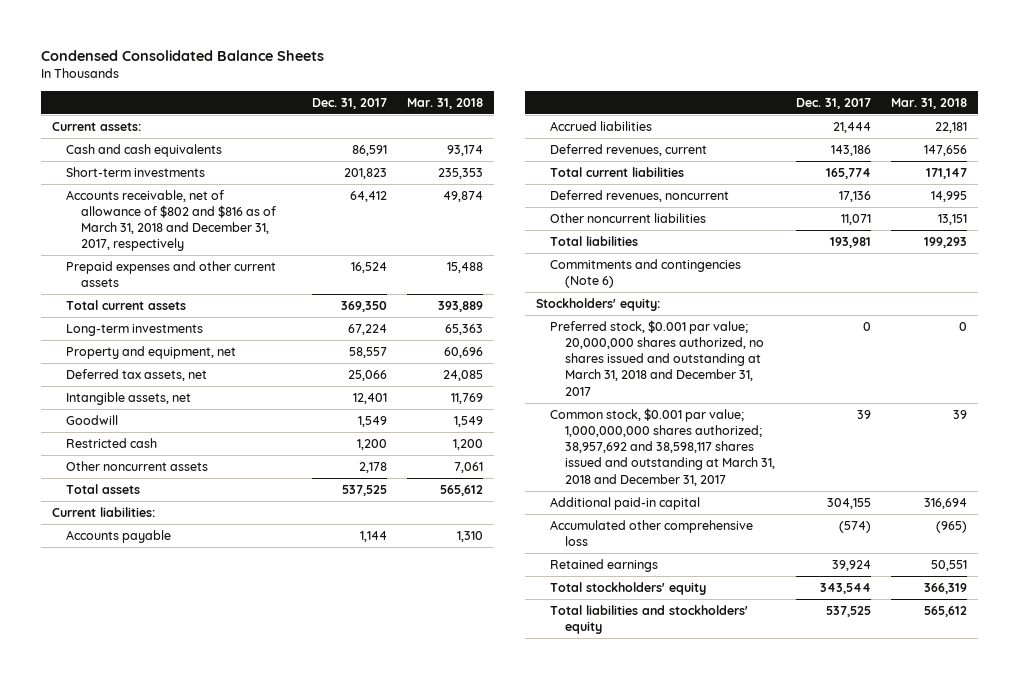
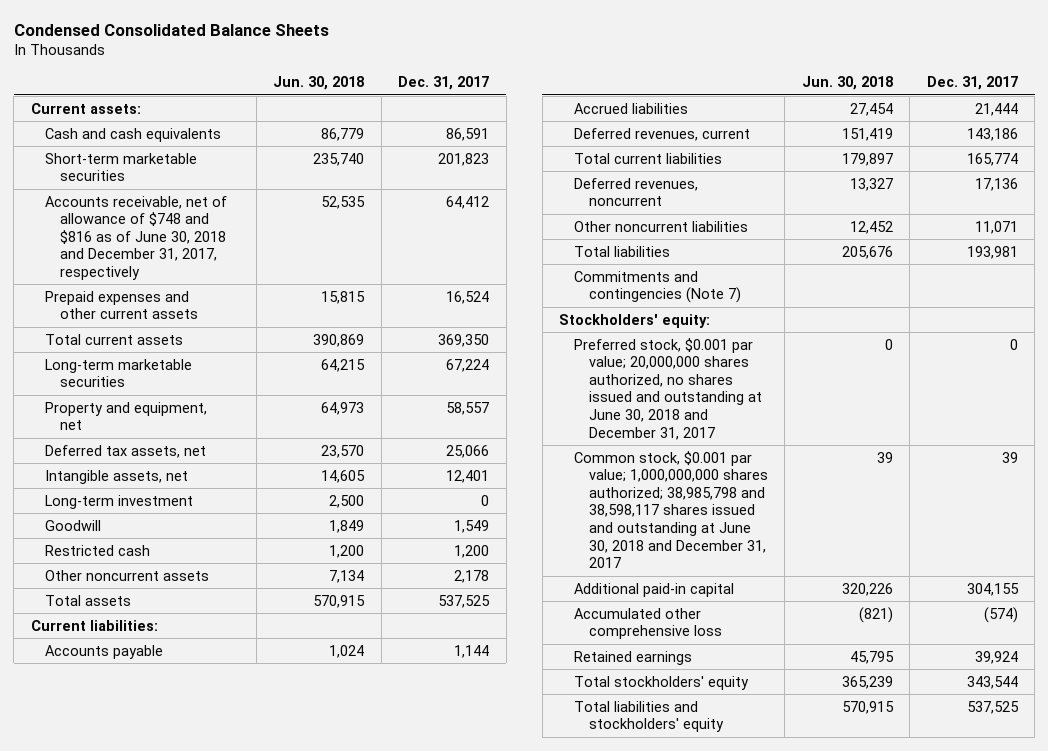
- | Dec. 31, 2017 | Mar. 31, 2018
+ | Jun. 30, 2018 | Dec. 31, 2017
- Short-term investments | 201,823 | 235,353
- Accounts receivable, net of allowance of $802 and $816 as of March 31, 2018 and December 31, 2017, respectively | 64,412 | 49,874
+ Short-term marketable securities | 235,740 | 201,823
+ Accounts receivable, net of allowance of $748 and $816 as of June 30, 2018 and December 31, 2017, respectively | 52,535 | 64,412
- Long-term investments | 67,224 | 65,363
+ Long-term marketable securities | 64,215 | 67,224
+ Long-term investment | 2,500 | 0
- Commitments and contingencies (Note 6)
+ Commitments and contingencies (Note 7)
- Preferred stock, $0.001 par value; 20,000,000 shares authorized, no shares issued and outstanding at March 31, 2018 and December 31, 2017 | 0 | 0
- Common stock, $0.001 par value; 1,000,000,000 shares authorized; 38,957,692 and 38,598,117 shares issued and outstanding at March 31, 2018 and December 31, 2017 | 39 | 39
+ Preferred stock, $0.001 par value; 20,000,000 shares authorized, no shares issued and outstanding at June 30, 2018 and December 31, 2017 | 0 | 0
+ Common stock, $0.001 par value; 1,000,000,000 shares authorized; 38,985,798 and 38,598,117 shares issued and outstanding at June 30, 2018 and December 31, 2017 | 39 | 39

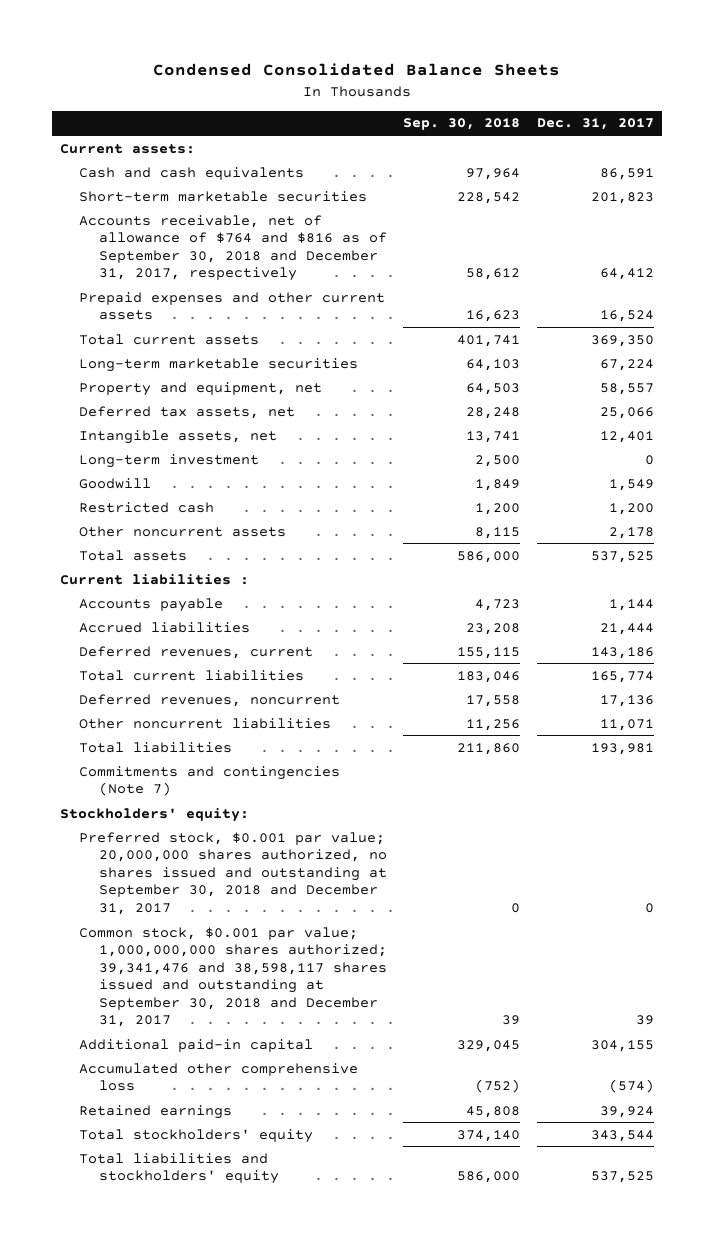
- | Jun. 30, 2018 | Dec. 31, 2017
+ | Sep. 30, 2018 | Dec. 31, 2017
- Accounts receivable, net of allowance of $748 and $816 as of June 30, 2018 and December 31, 2017, respectively | 52,535 | 64,412
+ Accounts receivable, net of allowance of $764 and $816 as of September 30, 2018 and December 31, 2017, respectively | 58,612 | 64,412
- Current liabilities:
+ Current liabilities :
- Preferred stock, $0.001 par value; 20,000,000 shares authorized, no shares issued and outstanding at June 30, 2018 and December 31, 2017 | 0 | 0
- Common stock, $0.001 par value; 1,000,000,000 shares authorized; 38,985,798 and 38,598,117 shares issued and outstanding at June 30, 2018 and December 31, 2017 | 39 | 39
+ Preferred stock, $0.001 par value; 20,000,000 shares authorized, no shares issued and outstanding at September 30, 2018 and December 31, 2017 | 0 | 0
+ Common stock, $0.001 par value; 1,000,000,000 shares authorized; 39,341,476 and 38,598,117 shares issued and outstanding at September 30, 2018 and December 31, 2017 | 39 | 39

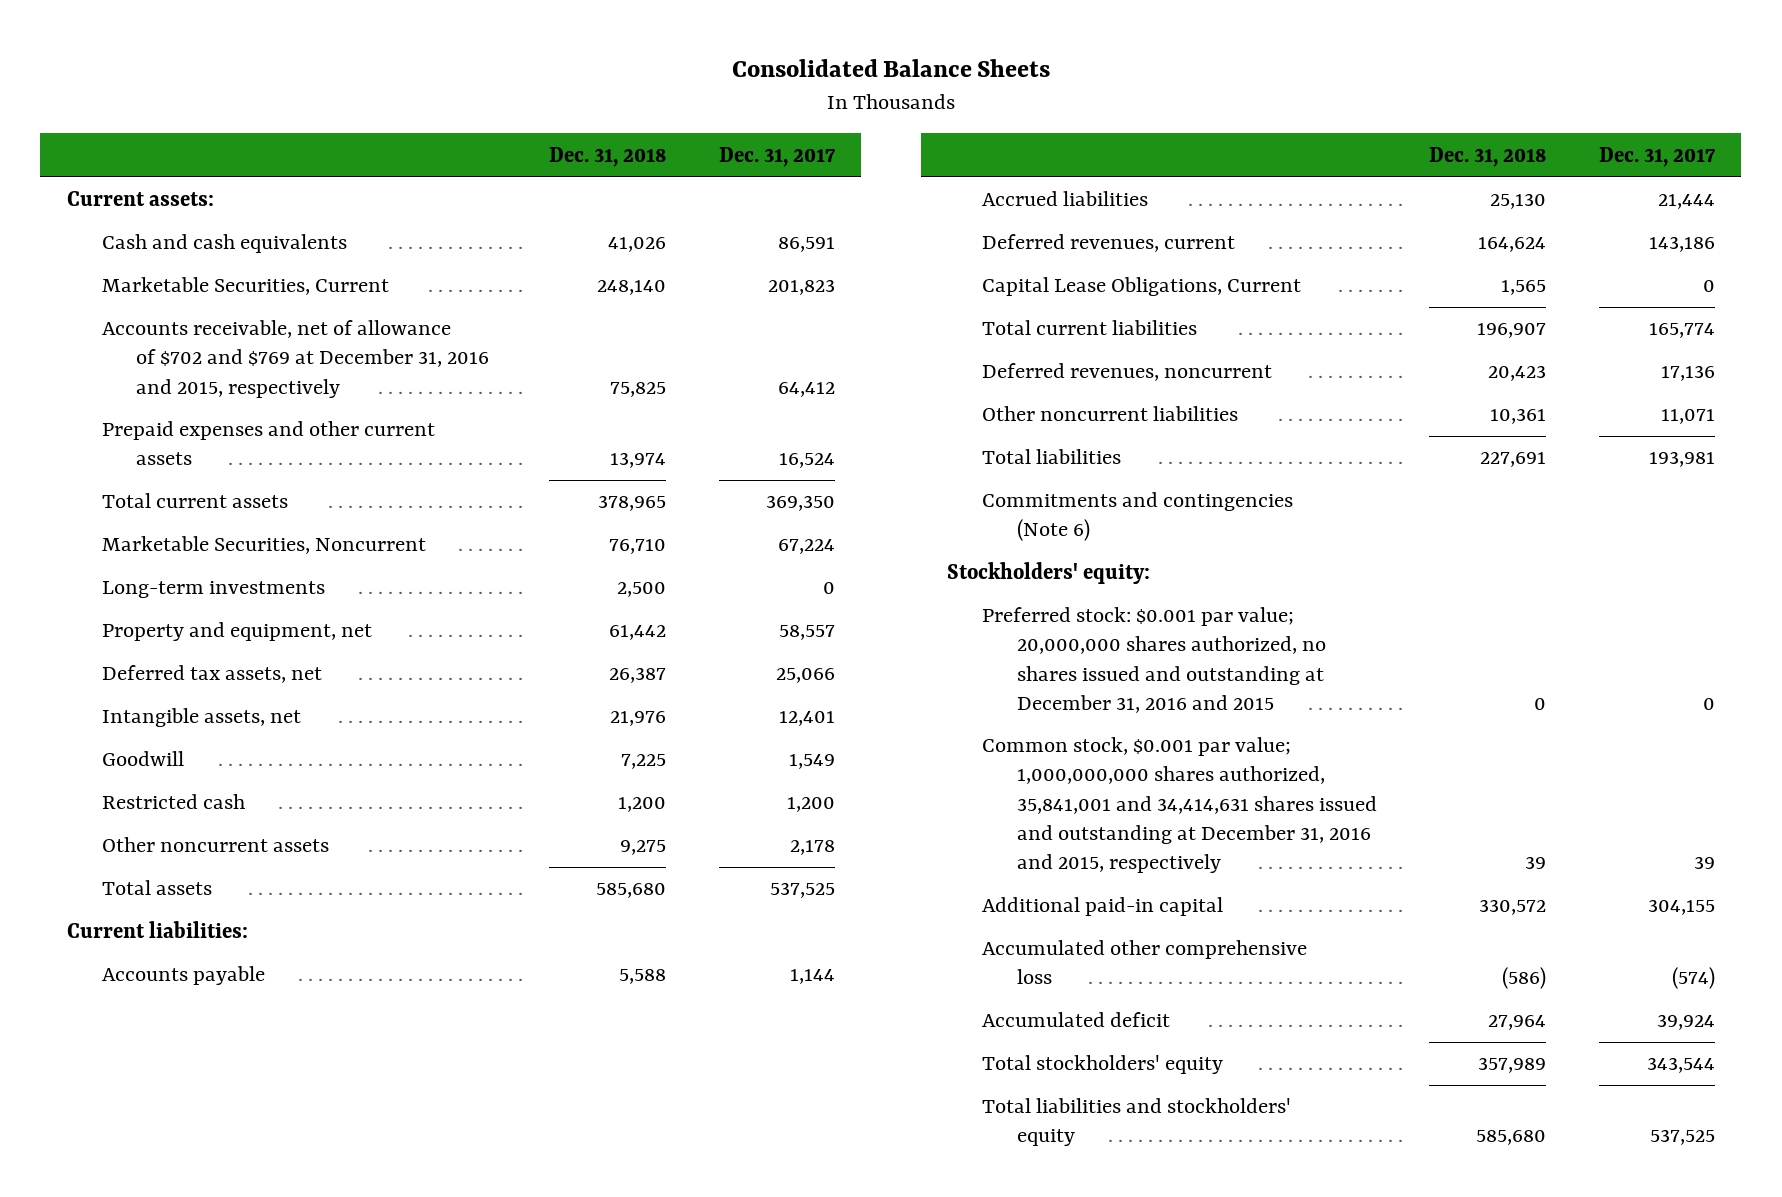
- Condensed Consolidated Balance Sheets
+ Consolidated Balance Sheets
- | Sep. 30, 2018 | Dec. 31, 2017
+ | Dec. 31, 2018 | Dec. 31, 2017
- Short-term marketable securities | 228,542 | 201,823
- Accounts receivable, net of allowance of $764 and $816 as of September 30, 2018 and December 31, 2017, respectively | 58,612 | 64,412
+ Marketable Securities, Current | 248,140 | 201,823
+ Accounts receivable, net of allowance of $702 and $769 at December 31, 2016 and 2015, respectively | 75,825 | 64,412
- Long-term marketable securities | 64,103 | 67,224
+ Marketable Securities, Noncurrent | 76,710 | 67,224
+ Long-term investments | 2,500 | 0
- Long-term investment | 2,500 | 0
- Current liabilities :
+ Current liabilities:
+ Capital Lease Obligations, Current | 1,565 | 0
- Commitments and contingencies (Note 7)
+ Commitments and contingencies (Note 6)
- Preferred stock, $0.001 par value; 20,000,000 shares authorized, no shares issued and outstanding at September 30, 2018 and December 31, 2017 | 0 | 0
- Common stock, $0.001 par value; 1,000,000,000 shares authorized; 39,341,476 and 38,598,117 shares issued and outstanding at September 30, 2018 and December 31, 2017 | 39 | 39
+ Preferred stock: $0.001 par value; 20,000,000 shares authorized, no shares issued and outstanding at December 31, 2016 and 2015 | 0 | 0
+ Common stock, $0.001 par value; 1,000,000,000 shares authorized, 35,841,001 and 34,414,631 shares issued and outstanding at December 31, 2016 and 2015, respectively | 39 | 39
- Retained earnings | 45,808 | 39,924
+ Accumulated deficit | 27,964 | 39,924

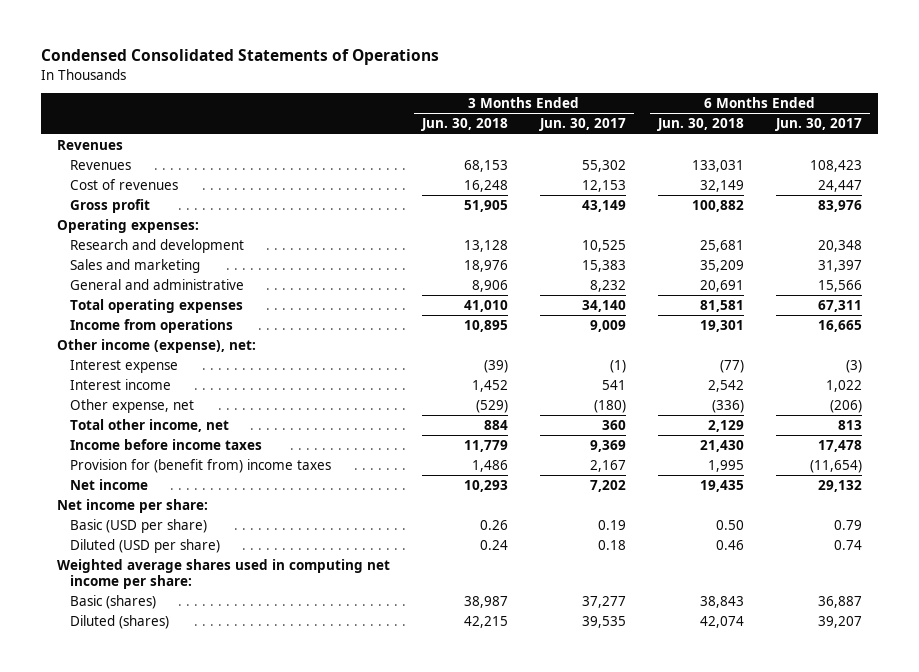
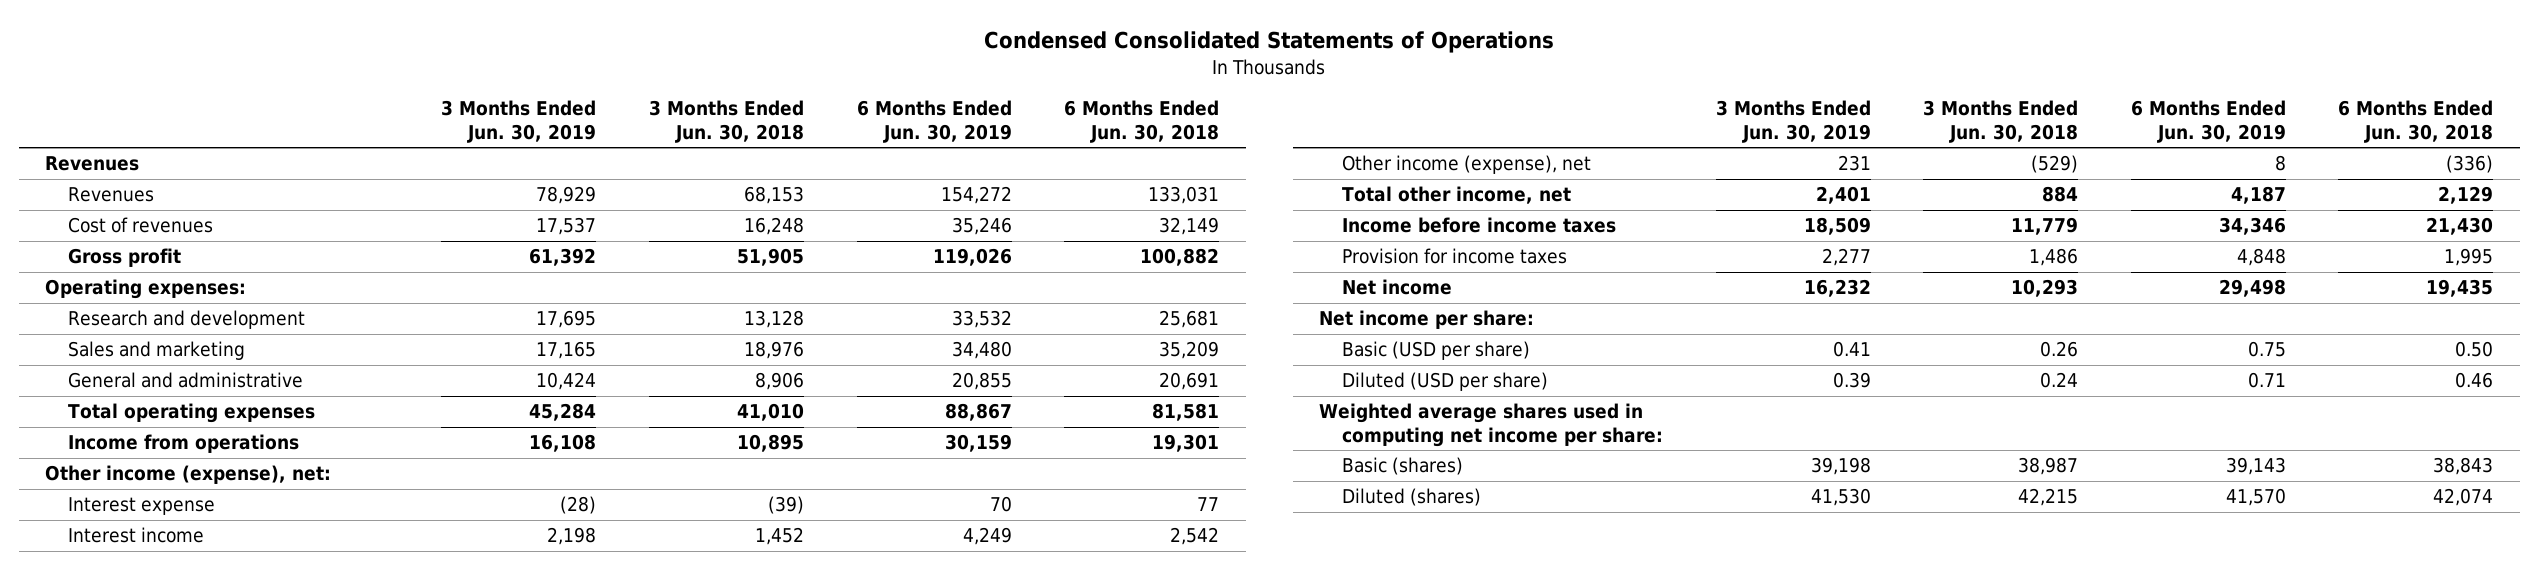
- | 3 Months Ended Jun. 30, 2018 | 3 Months Ended Jun. 30, 2017 | 6 Months Ended Jun. 30, 2018 | 6 Months Ended Jun. 30, 2017
+ | 3 Months Ended Jun. 30, 2019 | 3 Months Ended Jun. 30, 2018 | 6 Months Ended Jun. 30, 2019 | 6 Months Ended Jun. 30, 2018
- Interest expense | (39) | (1) | (77) | (3)
+ Interest expense | (28) | (39) | 70 | 77
- Other expense, net | (529) | (180) | (336) | (206)
+ Other income (expense), net | 231 | (529) | 8 | (336)
- Provision for (benefit from) income taxes | 1,486 | 2,167 | 1,995 | (11,654)
+ Provision for income taxes | 2,277 | 1,486 | 4,848 | 1,995

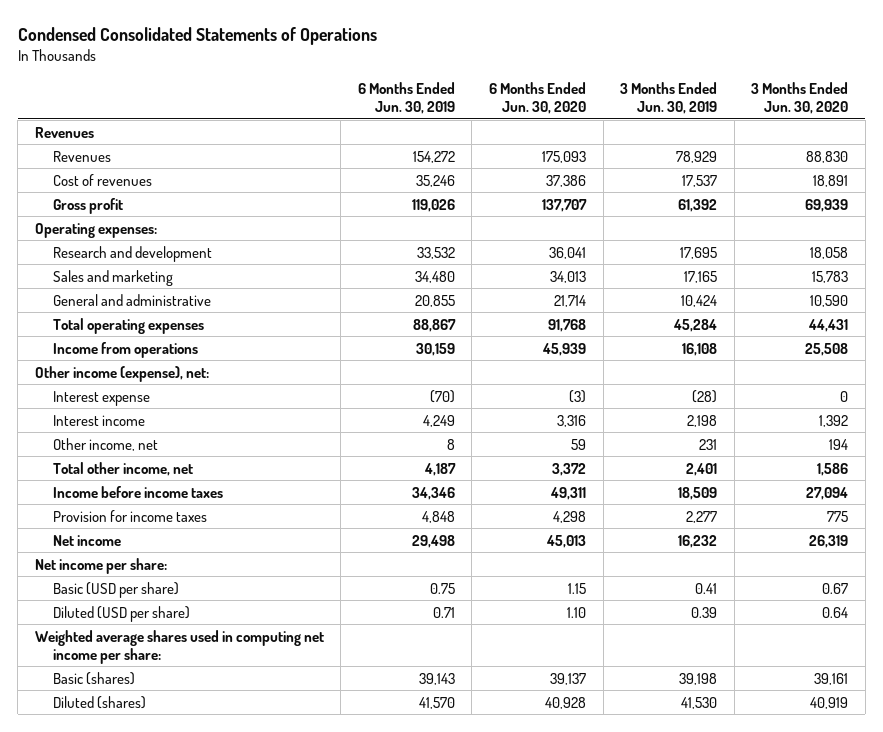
- | 3 Months Ended Jun. 30, 2019 | 3 Months Ended Jun. 30, 2018 | 6 Months Ended Jun. 30, 2019 | 6 Months Ended Jun. 30, 2018
+ | 6 Months Ended Jun. 30, 2019 | 6 Months Ended Jun. 30, 2020 | 3 Months Ended Jun. 30, 2019 | 3 Months Ended Jun. 30, 2020
- Interest expense | (28) | (39) | 70 | 77
+ Interest expense | (70) | (3) | (28) | 0
- Other income (expense), net | 231 | (529) | 8 | (336)
+ Other income, net | 8 | 59 | 231 | 194

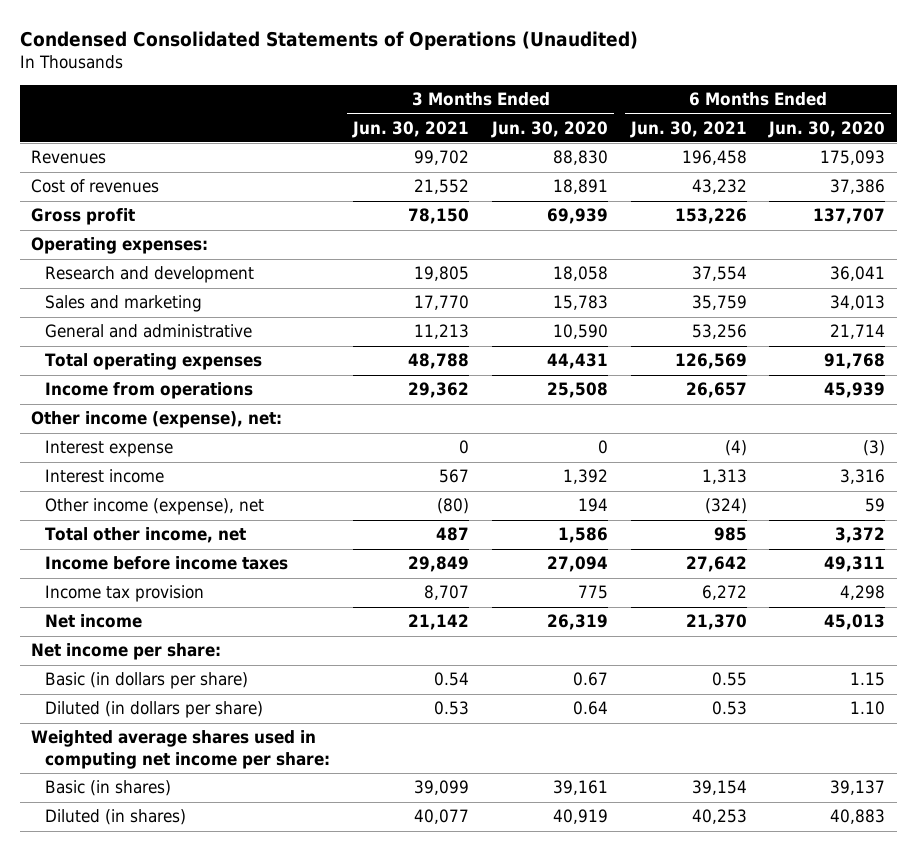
- Condensed Consolidated Statements of Operations
+ Condensed Consolidated Statements of Operations (Unaudited)
- | 6 Months Ended Jun. 30, 2019 | 6 Months Ended Jun. 30, 2020 | 3 Months Ended Jun. 30, 2019 | 3 Months Ended Jun. 30, 2020
+ | 3 Months Ended Jun. 30, 2021 | 3 Months Ended Jun. 30, 2020 | 6 Months Ended Jun. 30, 2021 | 6 Months Ended Jun. 30, 2020
- Revenues
- Other income, net | 8 | 59 | 231 | 194
+ Other income (expense), net | (80) | 194 | (324) | 59
- Provision for income taxes | 4,848 | 4,298 | 2,277 | 775
+ Income tax provision | 8,707 | 775 | 6,272 | 4,298
- Basic (USD per share) | 0.75 | 1.15 | 0.41 | 0.67
- Diluted (USD per share) | 0.71 | 1.10 | 0.39 | 0.64
+ Basic (in dollars per share) | 0.54 | 0.67 | 0.55 | 1.15
+ Diluted (in dollars per share) | 0.53 | 0.64 | 0.53 | 1.10
- Basic (shares) | 39,143 | 39,137 | 39,198 | 39,161
- Diluted (shares) | 41,570 | 40,928 | 41,530 | 40,919
+ Basic (in shares) | 39,099 | 39,161 | 39,154 | 39,137
+ Diluted (in shares) | 40,077 | 40,919 | 40,253 | 40,883

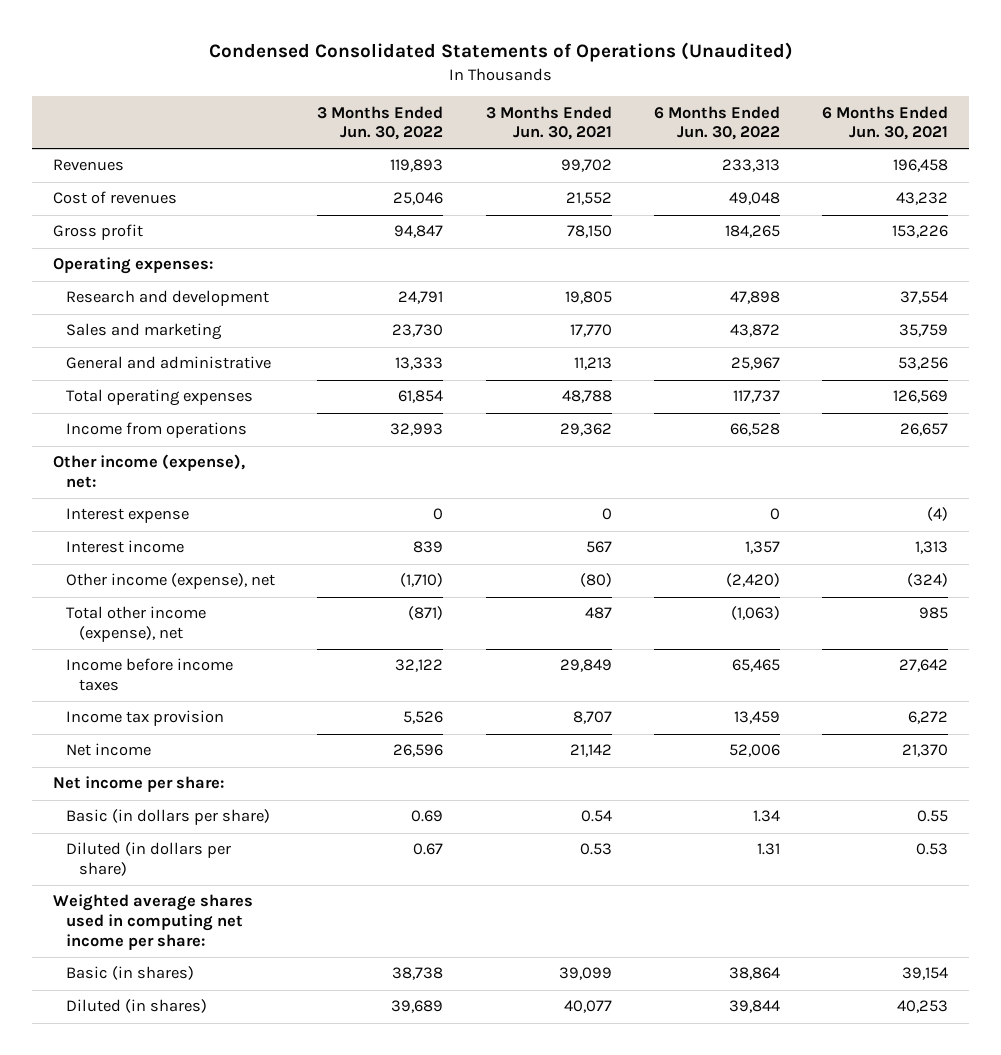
- | 3 Months Ended Jun. 30, 2021 | 3 Months Ended Jun. 30, 2020 | 6 Months Ended Jun. 30, 2021 | 6 Months Ended Jun. 30, 2020
+ | 3 Months Ended Jun. 30, 2022 | 3 Months Ended Jun. 30, 2021 | 6 Months Ended Jun. 30, 2022 | 6 Months Ended Jun. 30, 2021
- Total other income, net | 487 | 1,586 | 985 | 3,372
+ Total other income (expense), net | (871) | 487 | (1,063) | 985

